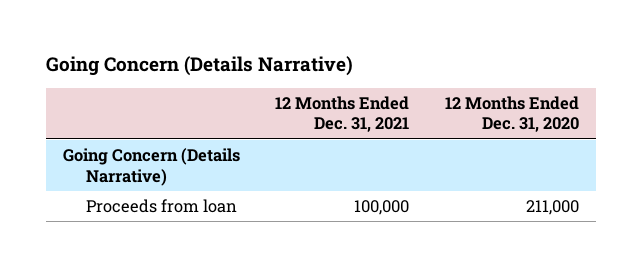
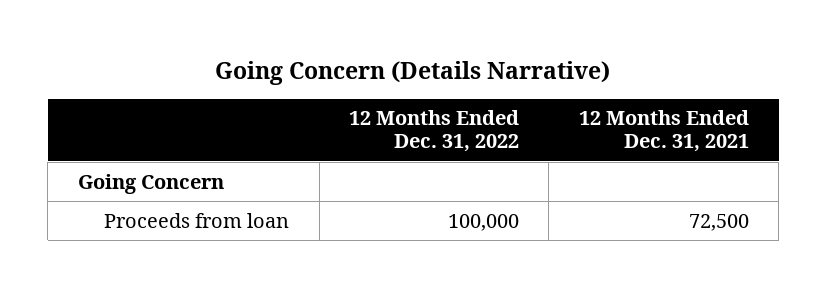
- | 12 Months Ended Dec. 31, 2021 | 12 Months Ended Dec. 31, 2020
+ | 12 Months Ended Dec. 31, 2022 | 12 Months Ended Dec. 31, 2021
- Going Concern (Details Narrative)
- Proceeds from loan | 100,000 | 211,000
+ Going Concern
+ Proceeds from loan | 100,000 | 72,500

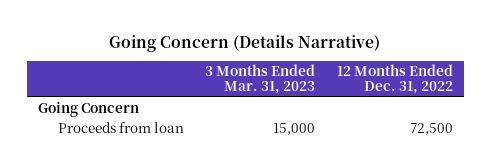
- | 12 Months Ended Dec. 31, 2022 | 12 Months Ended Dec. 31, 2021
+ | 3 Months Ended Mar. 31, 2023 | 12 Months Ended Dec. 31, 2022
- Proceeds from loan | 100,000 | 72,500
+ Proceeds from loan | 15,000 | 72,500

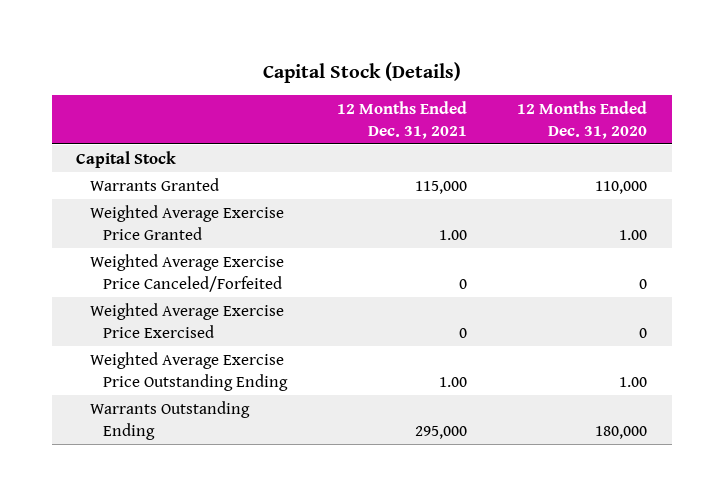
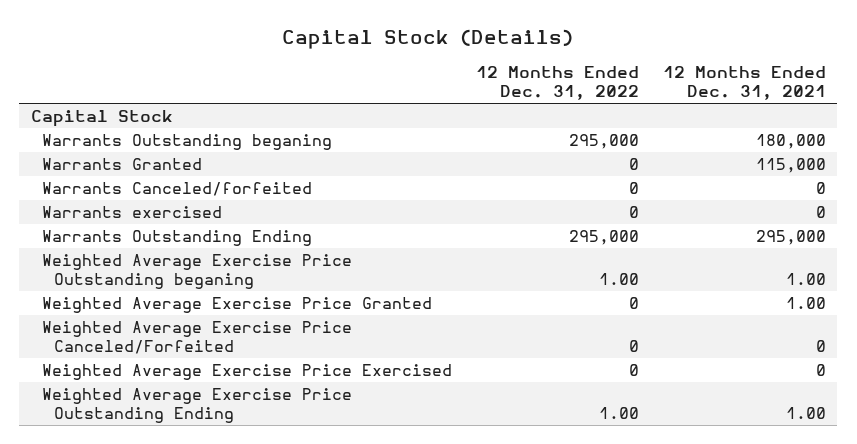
- | 12 Months Ended Dec. 31, 2021 | 12 Months Ended Dec. 31, 2020
+ | 12 Months Ended Dec. 31, 2022 | 12 Months Ended Dec. 31, 2021
+ Warrants Outstanding beganing | 295,000 | 180,000
+ Warrants Canceled/forfeited | 0 | 0
+ Warrants exercised | 0 | 0
moved up: Warrants Outstanding Ending | 295,000 | 295,000
+ Weighted Average Exercise Price Outstanding beganing | 1.00 | 1.00

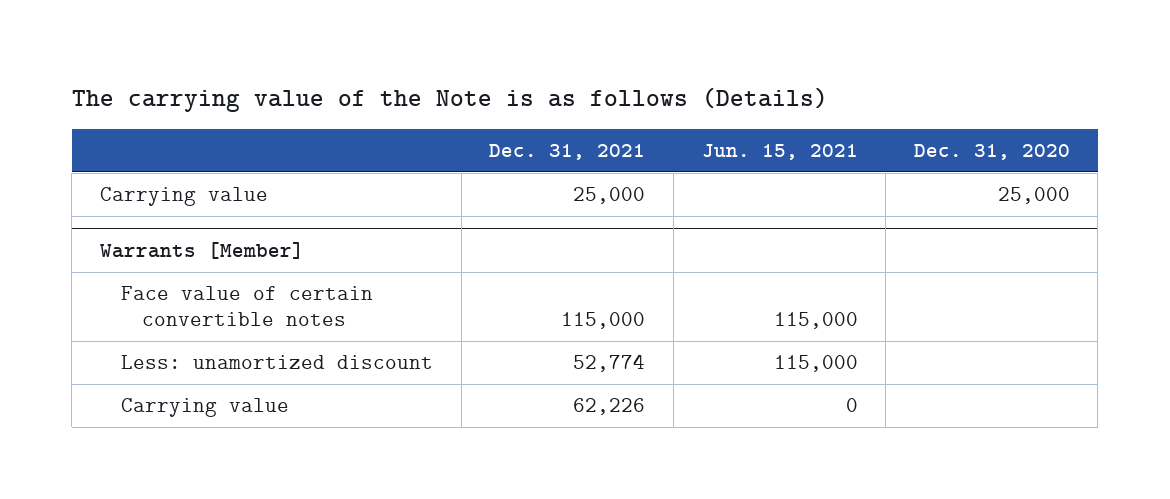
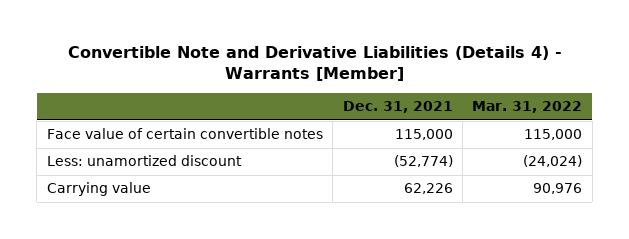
- The carrying value of the Note is as follows (Details)
+ Convertible Note and Derivative Liabilities (Details 4) - Warrants [Member]
- | Dec. 31, 2021 | Jun. 15, 2021 | Dec. 31, 2020
+ | Dec. 31, 2021 | Mar. 31, 2022
- Carrying value | 25,000 | | 25,000
- Warrants [Member]
- Less: unamortized discount | 52,774 | 115,000 |
+ Less: unamortized discount | (52,774) | (24,024)

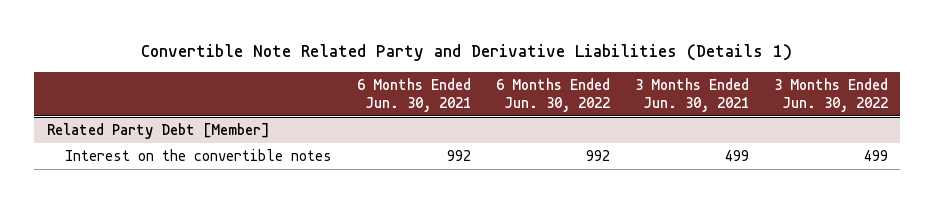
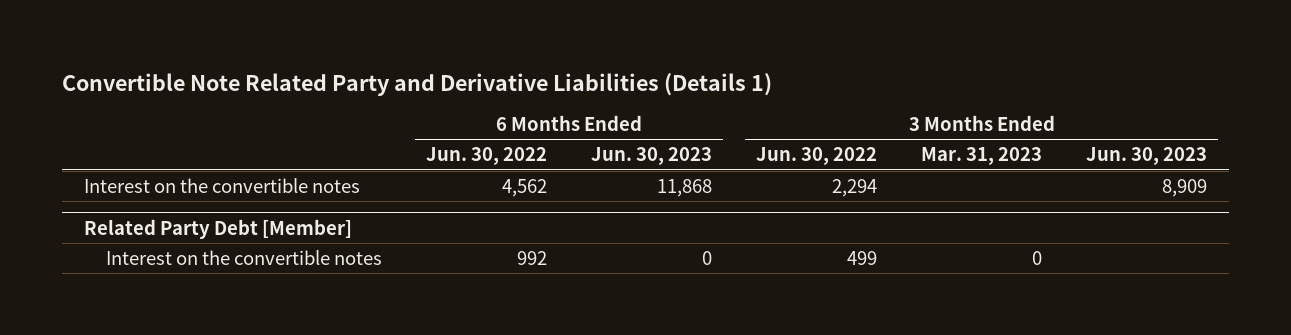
- | 6 Months Ended Jun. 30, 2021 | 6 Months Ended Jun. 30, 2022 | 3 Months Ended Jun. 30, 2021 | 3 Months Ended Jun. 30, 2022
+ | 6 Months Ended Jun. 30, 2022 | 6 Months Ended Jun. 30, 2023 | 3 Months Ended Jun. 30, 2022 | 3 Months Ended Mar. 31, 2023 | 3 Months Ended Jun. 30, 2023
+ Interest on the convertible notes | 4,562 | 11,868 | 2,294 | | 8,909

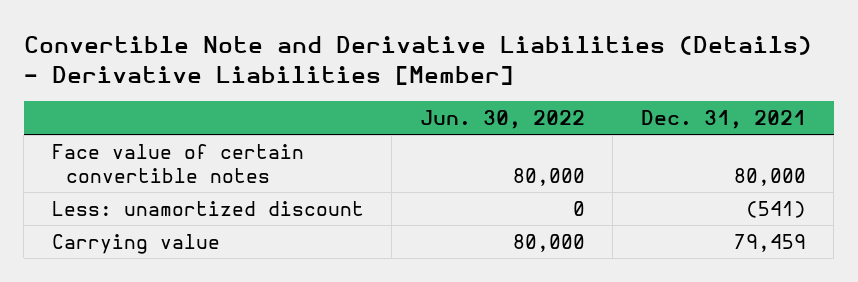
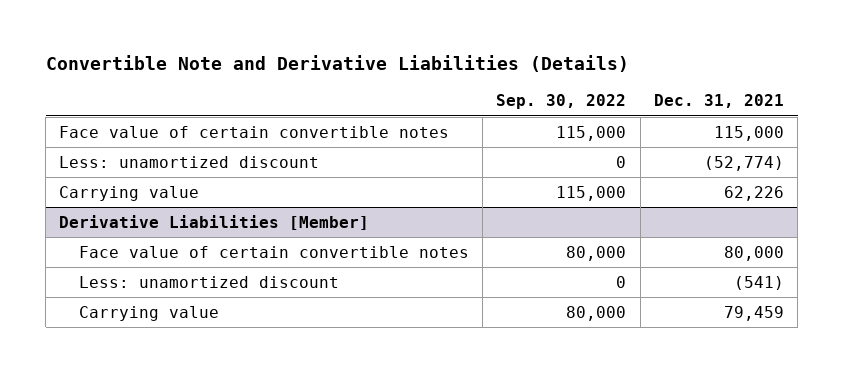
- Convertible Note and Derivative Liabilities (Details) - Derivative Liabilities [Member]
+ Convertible Note and Derivative Liabilities (Details)
- | Jun. 30, 2022 | Dec. 31, 2021
+ | Sep. 30, 2022 | Dec. 31, 2021
+ Face value of certain convertible notes | 115,000 | 115,000
+ Less: unamortized discount | 0 | (52,774)
+ Carrying value | 115,000 | 62,226
+ Derivative Liabilities [Member]

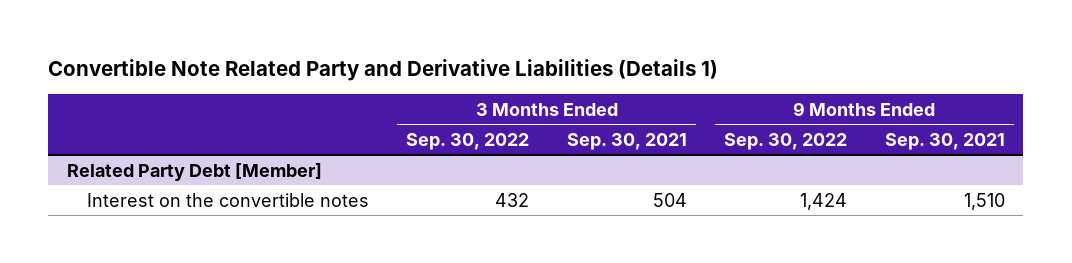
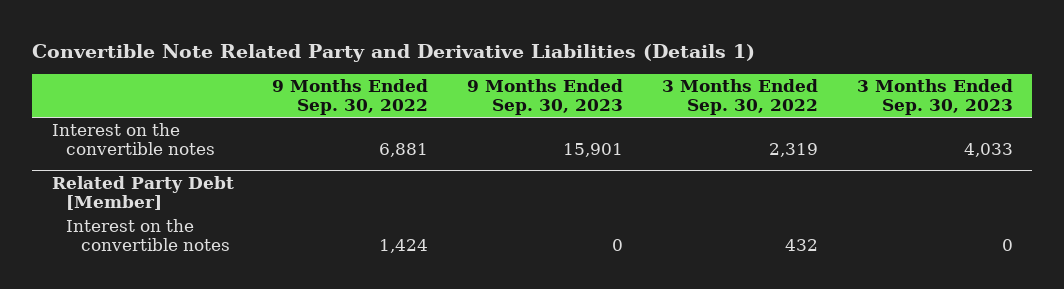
- | 3 Months Ended Sep. 30, 2022 | 3 Months Ended Sep. 30, 2021 | 9 Months Ended Sep. 30, 2022 | 9 Months Ended Sep. 30, 2021
+ | 9 Months Ended Sep. 30, 2022 | 9 Months Ended Sep. 30, 2023 | 3 Months Ended Sep. 30, 2022 | 3 Months Ended Sep. 30, 2023
+ Interest on the convertible notes | 6,881 | 15,901 | 2,319 | 4,033

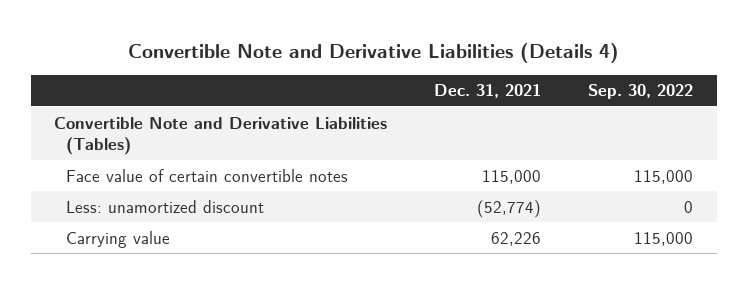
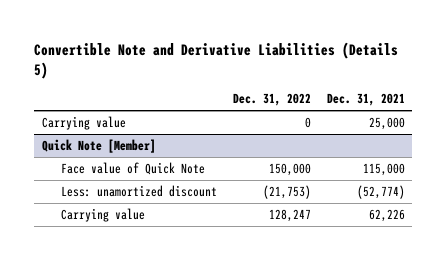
- Convertible Note and Derivative Liabilities (Details 4)
+ Convertible Note and Derivative Liabilities (Details 5)
- | Dec. 31, 2021 | Sep. 30, 2022
+ | Dec. 31, 2022 | Dec. 31, 2021
- Convertible Note and Derivative Liabilities (Tables)
- Face value of certain convertible notes | 115,000 | 115,000
+ Carrying value | 0 | 25,000
+ Quick Note [Member]
+ Face value of Quick Note | 150,000 | 115,000

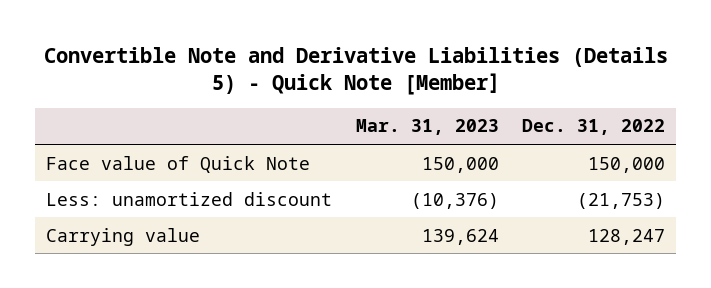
- Convertible Note and Derivative Liabilities (Details 5)
+ Convertible Note and Derivative Liabilities (Details 5) - Quick Note [Member]
- | Dec. 31, 2022 | Dec. 31, 2021
+ | Mar. 31, 2023 | Dec. 31, 2022
- Carrying value | 0 | 25,000
- Quick Note [Member]

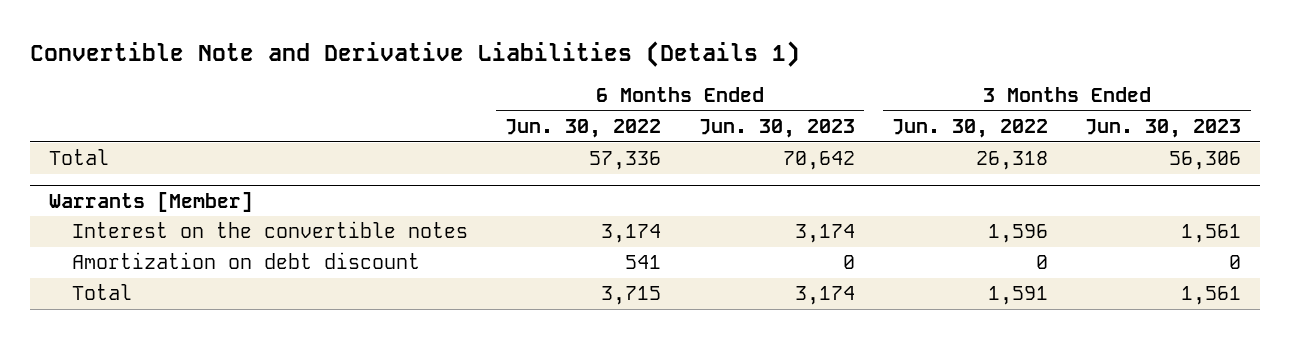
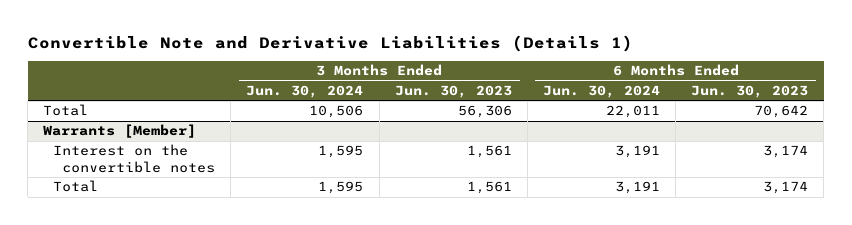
- | 6 Months Ended Jun. 30, 2022 | 6 Months Ended Jun. 30, 2023 | 3 Months Ended Jun. 30, 2022 | 3 Months Ended Jun. 30, 2023
+ | 3 Months Ended Jun. 30, 2024 | 3 Months Ended Jun. 30, 2023 | 6 Months Ended Jun. 30, 2024 | 6 Months Ended Jun. 30, 2023
@ Warrants [Member]
- Amortization on debt discount | 541 | 0 | 0 | 0

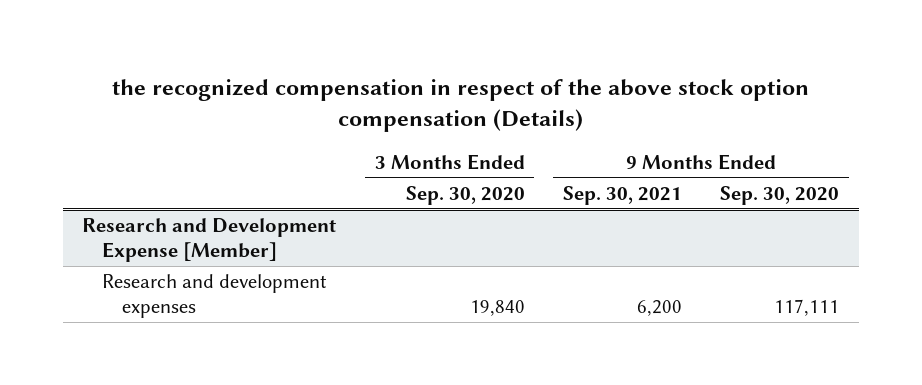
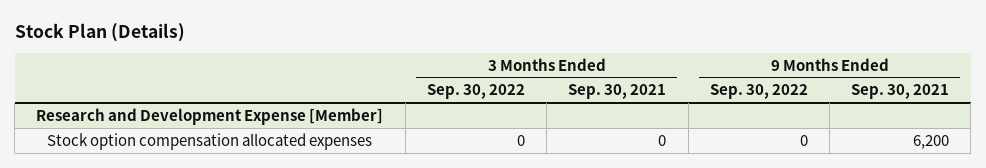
- the recognized compensation in respect of the above stock option compensation (Details)
+ Stock Plan (Details)
- | 3 Months Ended Sep. 30, 2020 | 9 Months Ended Sep. 30, 2021 | 9 Months Ended Sep. 30, 2020
+ | 3 Months Ended Sep. 30, 2022 | 3 Months Ended Sep. 30, 2021 | 9 Months Ended Sep. 30, 2022 | 9 Months Ended Sep. 30, 2021
@ Research and Development Expense [Member]
- Research and development expenses | 19,840 | 6,200 | 117,111
+ Stock option compensation allocated expenses | 0 | 0 | 0 | 6,200

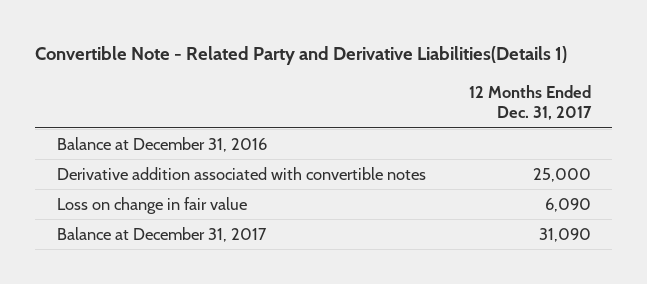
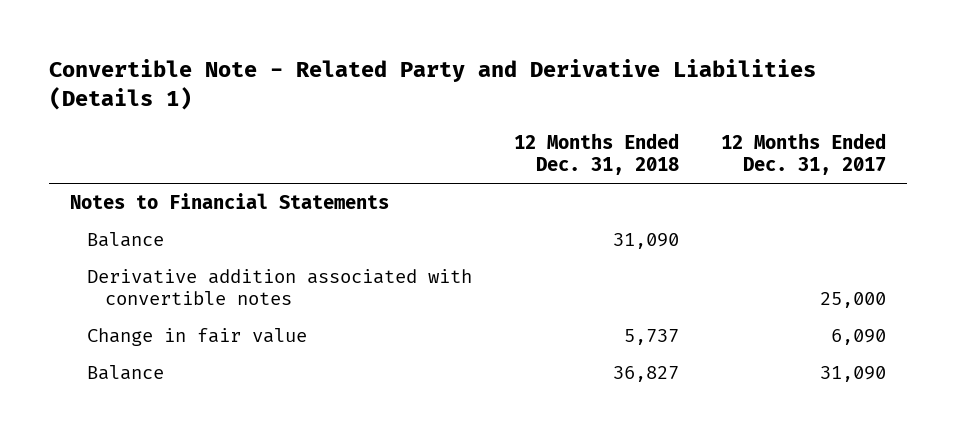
- Convertible Note - Related Party and Derivative Liabilities(Details 1)
+ Convertible Note - Related Party and Derivative Liabilities (Details 1)
- | 12 Months Ended Dec. 31, 2017
+ | 12 Months Ended Dec. 31, 2018 | 12 Months Ended Dec. 31, 2017
- Balance at December 31, 2016
+ Notes to Financial Statements
+ Balance | 31,090 |
- Loss on change in fair value | 6,090
- Balance at December 31, 2017 | 31,090
+ Change in fair value | 5,737 | 6,090
+ Balance | 36,827 | 31,090

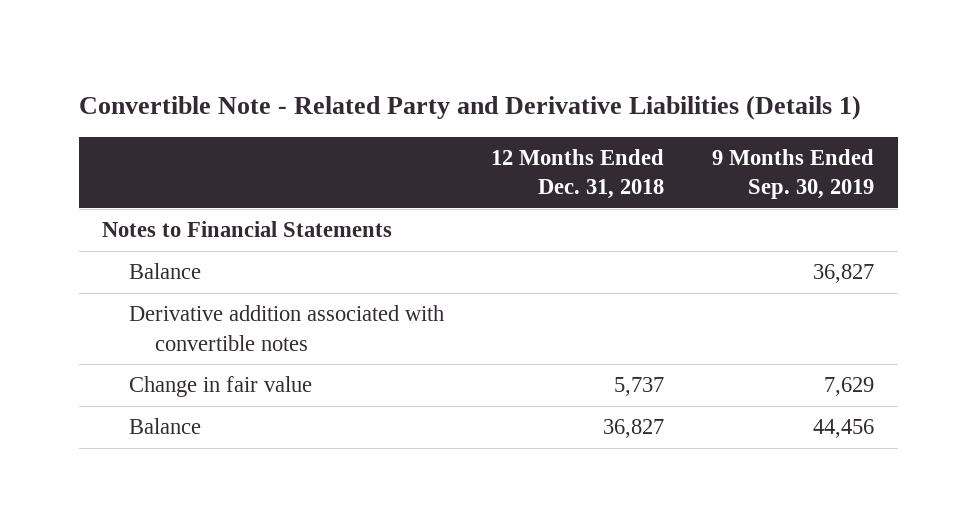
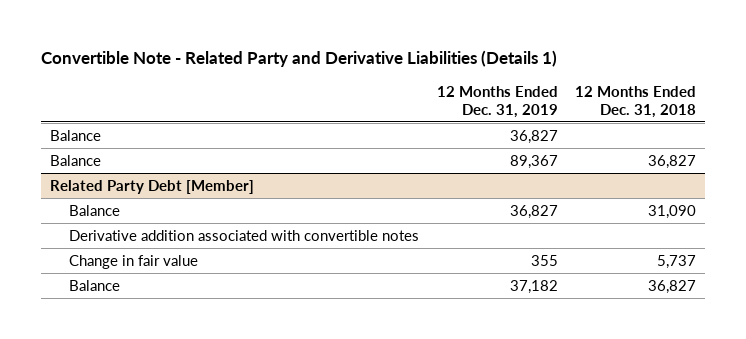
- | 12 Months Ended Dec. 31, 2018 | 9 Months Ended Sep. 30, 2019
+ | 12 Months Ended Dec. 31, 2019 | 12 Months Ended Dec. 31, 2018
- Notes to Financial Statements
+ Balance | 89,367 | 36,827
+ Related Party Debt [Member]
+ Balance | 36,827 | 31,090

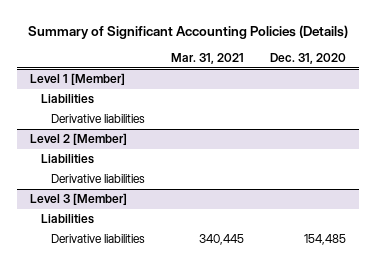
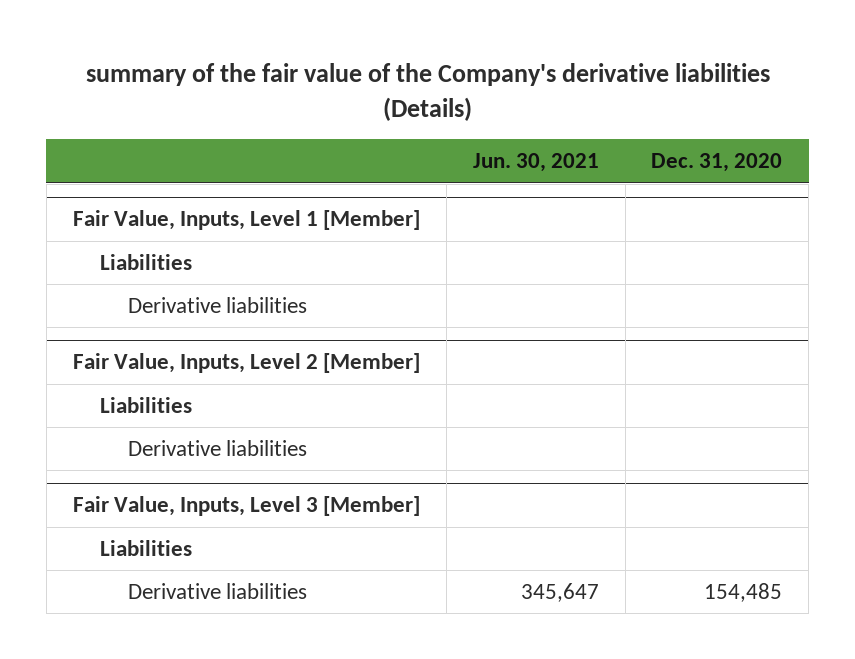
- Summary of Significant Accounting Policies (Details)
+ summary of the fair value of the Company's derivative liabilities (Details)
- | Mar. 31, 2021 | Dec. 31, 2020
+ | Jun. 30, 2021 | Dec. 31, 2020
- Level 1 [Member]
+ Fair Value, Inputs, Level 1 [Member]
- Level 2 [Member]
+ Fair Value, Inputs, Level 2 [Member]
- Level 3 [Member]
+ Fair Value, Inputs, Level 3 [Member]

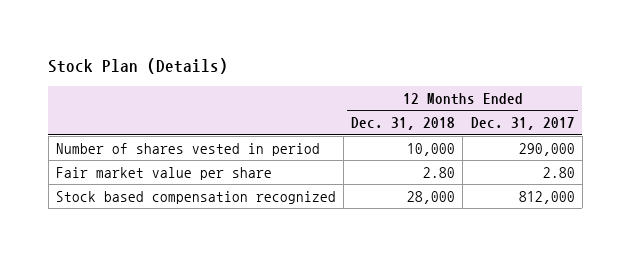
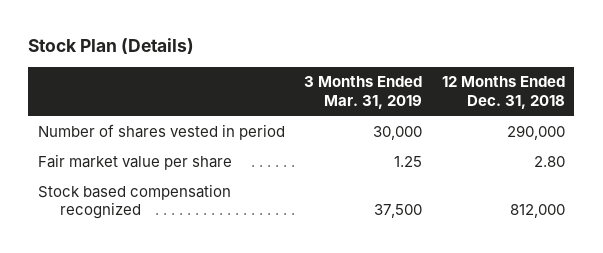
- | 12 Months Ended Dec. 31, 2018 | 12 Months Ended Dec. 31, 2017
+ | 3 Months Ended Mar. 31, 2019 | 12 Months Ended Dec. 31, 2018
- Number of shares vested in period | 10,000 | 290,000
+ Number of shares vested in period | 30,000 | 290,000
- Stock based compensation recognized | 28,000 | 812,000
+ Stock based compensation recognized | 37,500 | 812,000

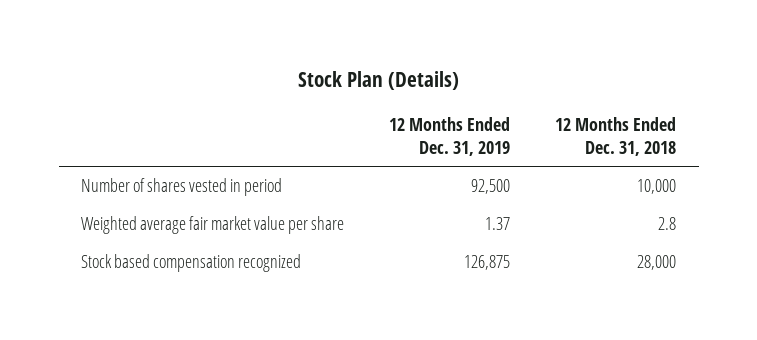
- | 3 Months Ended Mar. 31, 2019 | 12 Months Ended Dec. 31, 2018
+ | 12 Months Ended Dec. 31, 2019 | 12 Months Ended Dec. 31, 2018
- Number of shares vested in period | 30,000 | 290,000
- Fair market value per share | 1.25 | 2.80
- Stock based compensation recognized | 37,500 | 812,000
+ Number of shares vested in period | 92,500 | 10,000
+ Weighted average fair market value per share | 1.37 | 2.8
+ Stock based compensation recognized | 126,875 | 28,000

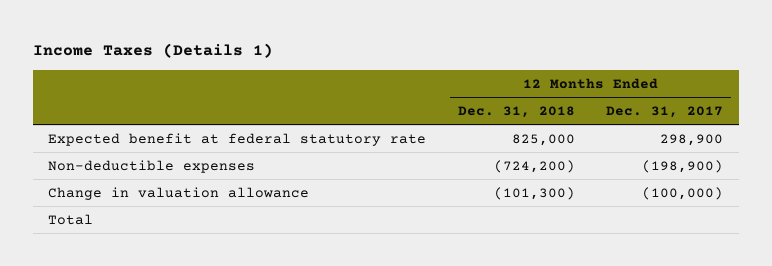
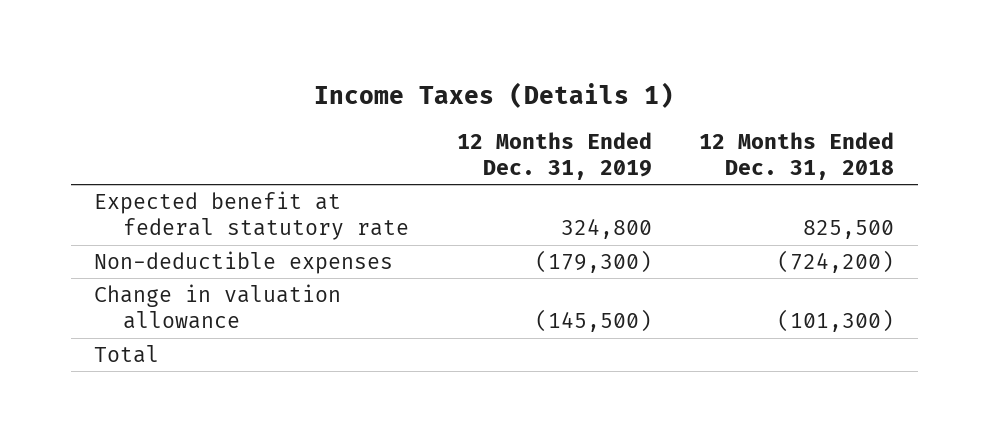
- | 12 Months Ended Dec. 31, 2018 | 12 Months Ended Dec. 31, 2017
+ | 12 Months Ended Dec. 31, 2019 | 12 Months Ended Dec. 31, 2018
- Expected benefit at federal statutory rate | 825,000 | 298,900
+ Expected benefit at federal statutory rate | 324,800 | 825,500

